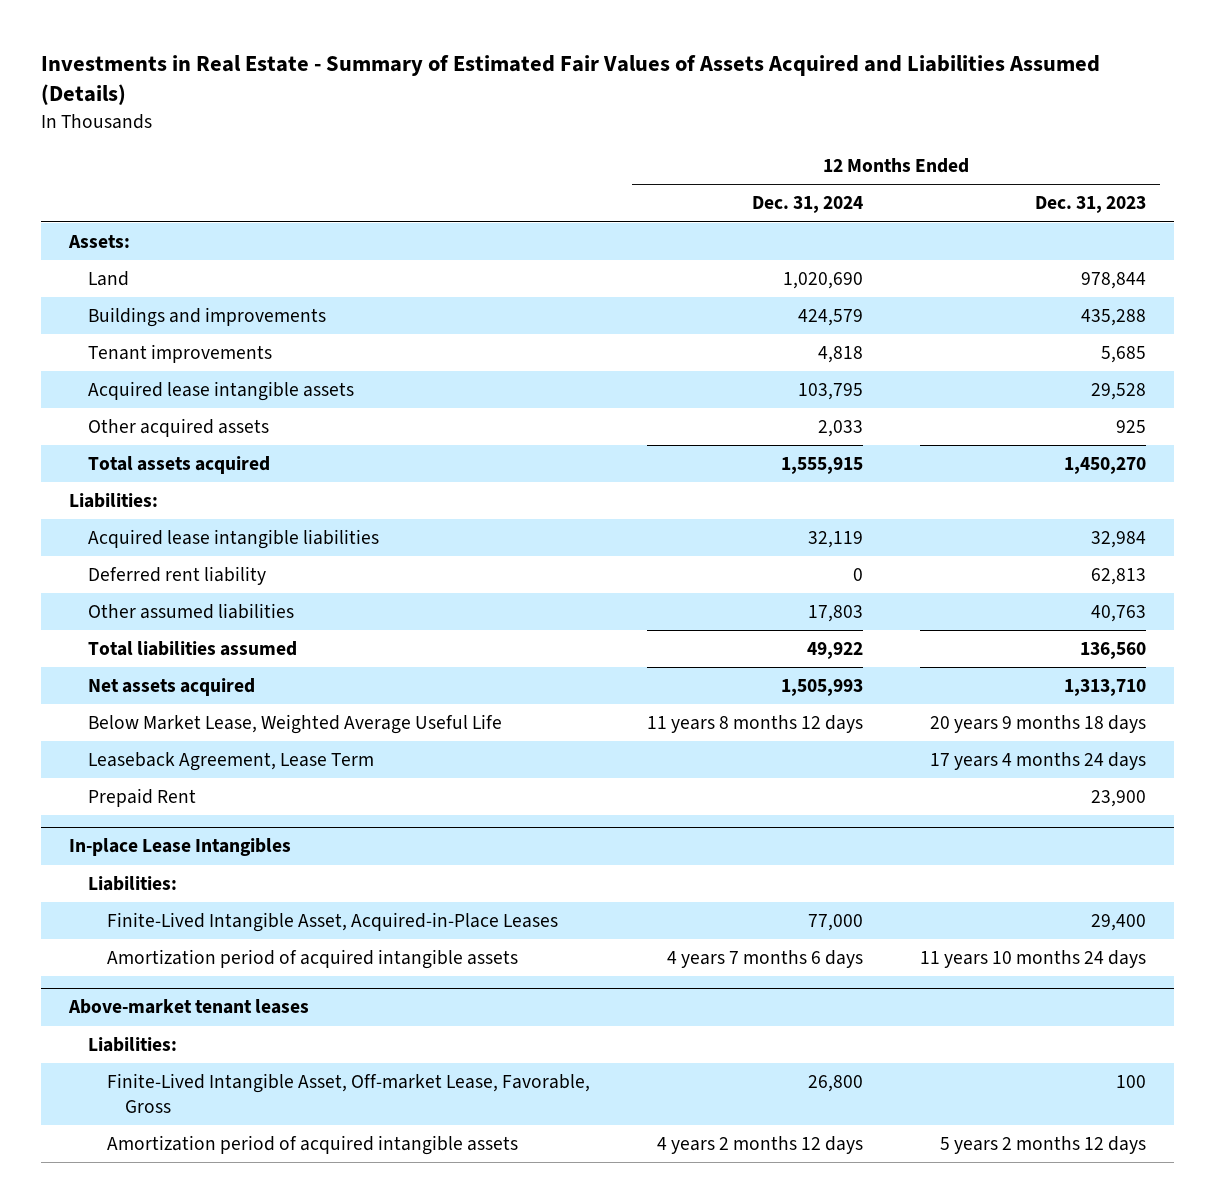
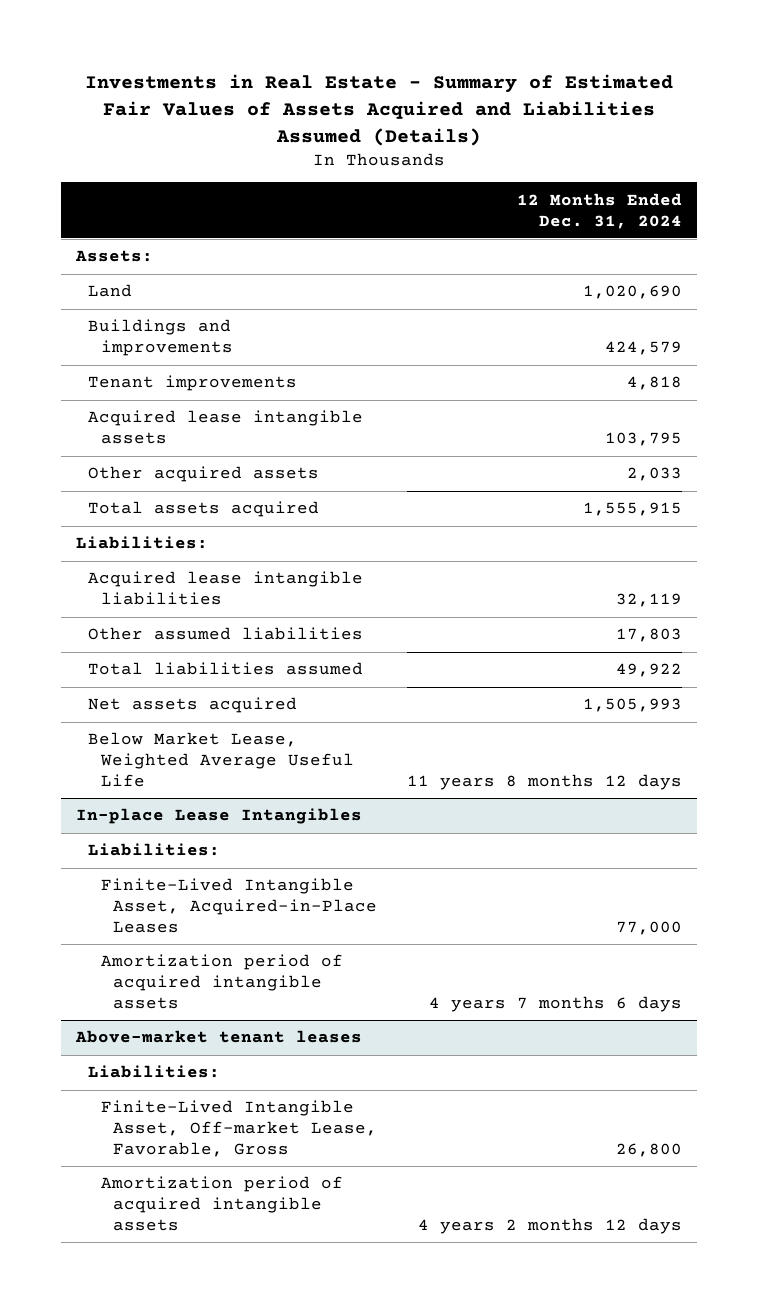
- | 12 Months Ended Dec. 31, 2024 | 12 Months Ended Dec. 31, 2023
+ | 12 Months Ended Dec. 31, 2024
- Deferred rent liability | 0 | 62,813
- Leaseback Agreement, Lease Term | | 17 years 4 months 24 days
- Prepaid Rent | | 23,900

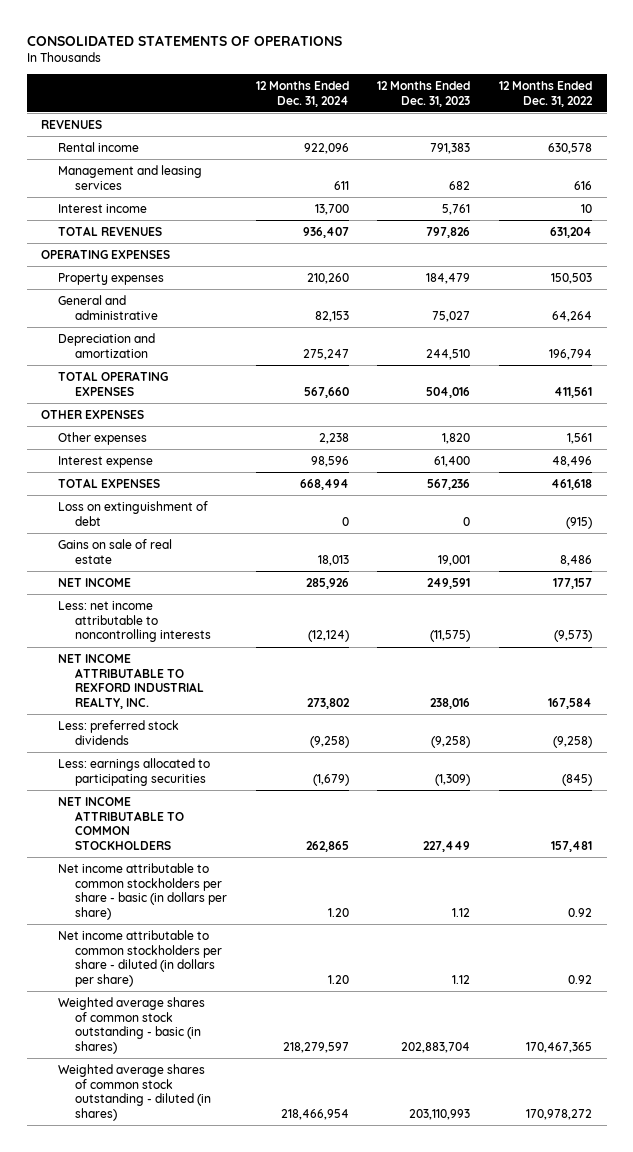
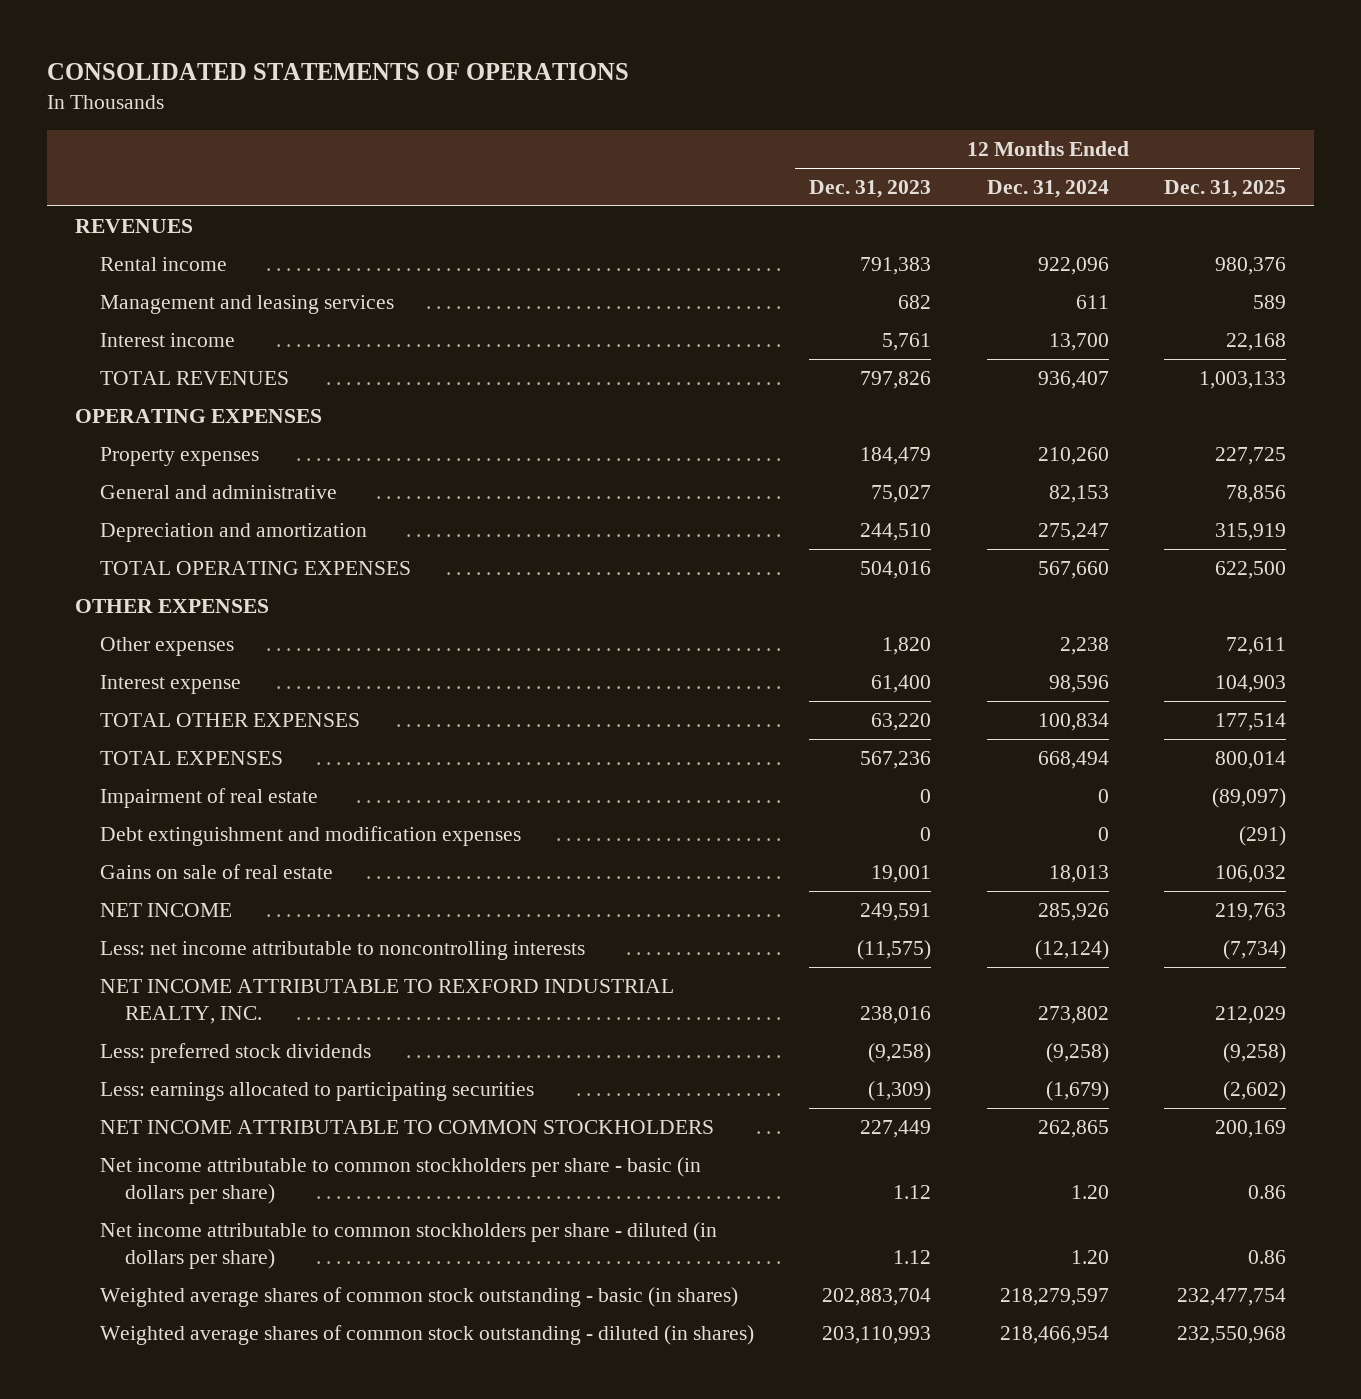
- | 12 Months Ended Dec. 31, 2024 | 12 Months Ended Dec. 31, 2023 | 12 Months Ended Dec. 31, 2022
+ | 12 Months Ended Dec. 31, 2023 | 12 Months Ended Dec. 31, 2024 | 12 Months Ended Dec. 31, 2025
+ TOTAL OTHER EXPENSES | 63,220 | 100,834 | 177,514
- Loss on extinguishment of debt | 0 | 0 | (915)
+ Impairment of real estate | 0 | 0 | (89,097)
+ Debt extinguishment and modification expenses | 0 | 0 | (291)

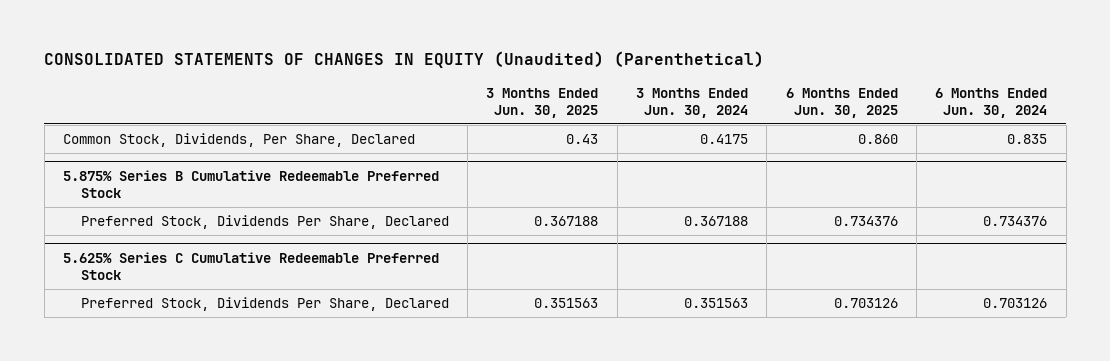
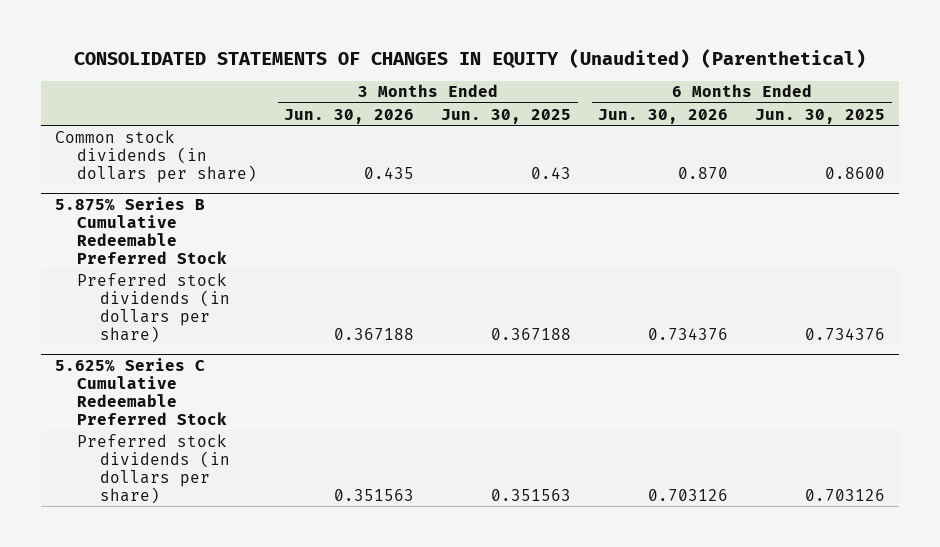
- | 3 Months Ended Jun. 30, 2025 | 3 Months Ended Jun. 30, 2024 | 6 Months Ended Jun. 30, 2025 | 6 Months Ended Jun. 30, 2024
+ | 3 Months Ended Jun. 30, 2026 | 3 Months Ended Jun. 30, 2025 | 6 Months Ended Jun. 30, 2026 | 6 Months Ended Jun. 30, 2025
- Common Stock, Dividends, Per Share, Declared | 0.43 | 0.4175 | 0.860 | 0.835
+ Common stock dividends (in dollars per share) | 0.435 | 0.43 | 0.870 | 0.8600
@ 5.875% Series B Cumulative Redeemable Preferred Stock
- Preferred Stock, Dividends Per Share, Declared | 0.367188 | 0.367188 | 0.734376 | 0.734376
+ Preferred stock dividends (in dollars per share) | 0.367188 | 0.367188 | 0.734376 | 0.734376
@ 5.625% Series C Cumulative Redeemable Preferred Stock
- Preferred Stock, Dividends Per Share, Declared | 0.351563 | 0.351563 | 0.703126 | 0.703126
+ Preferred stock dividends (in dollars per share) | 0.351563 | 0.351563 | 0.703126 | 0.703126

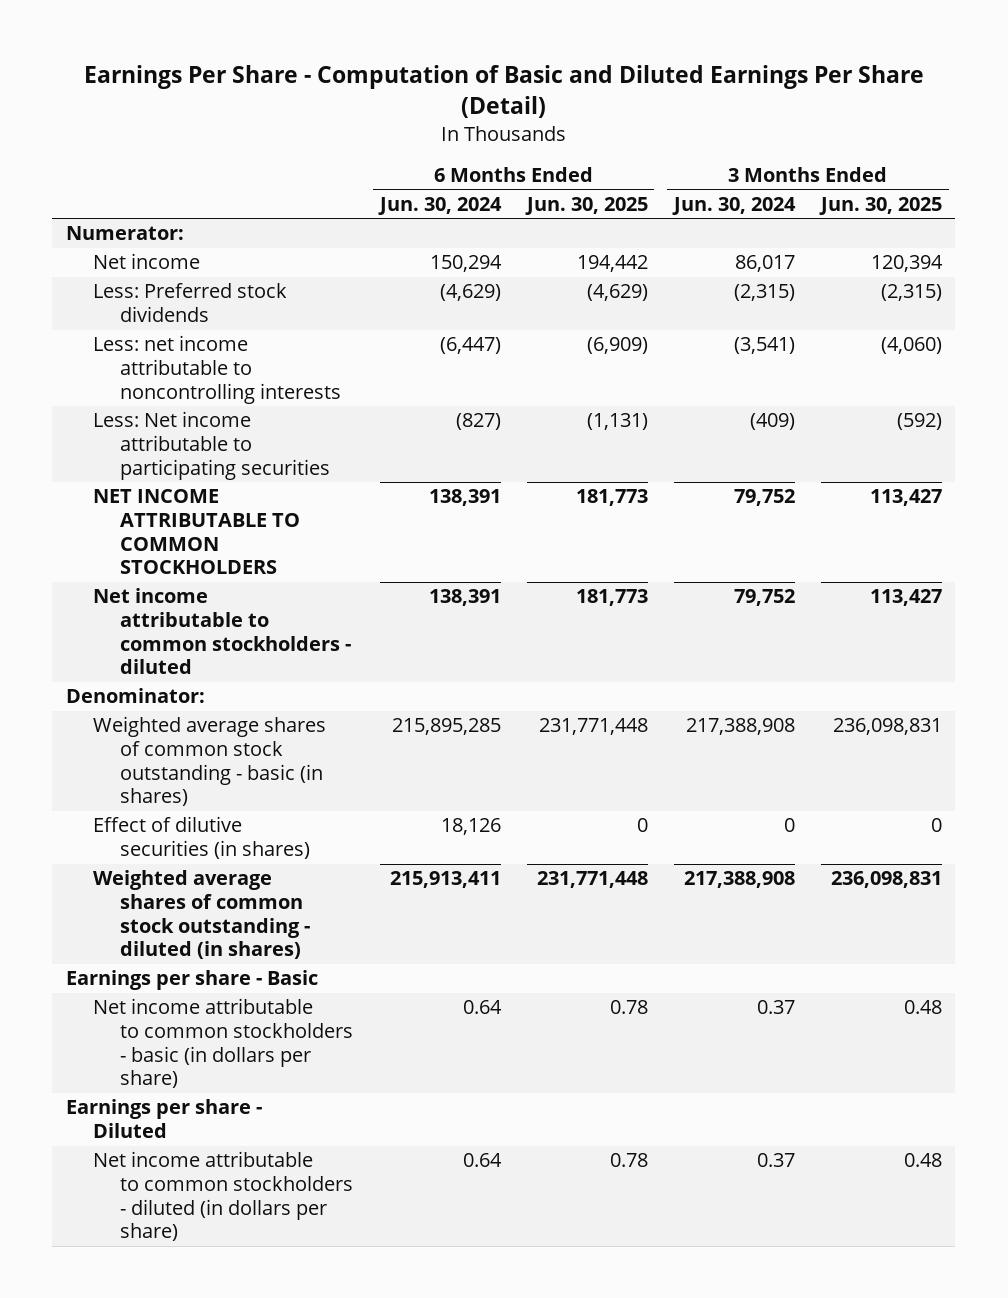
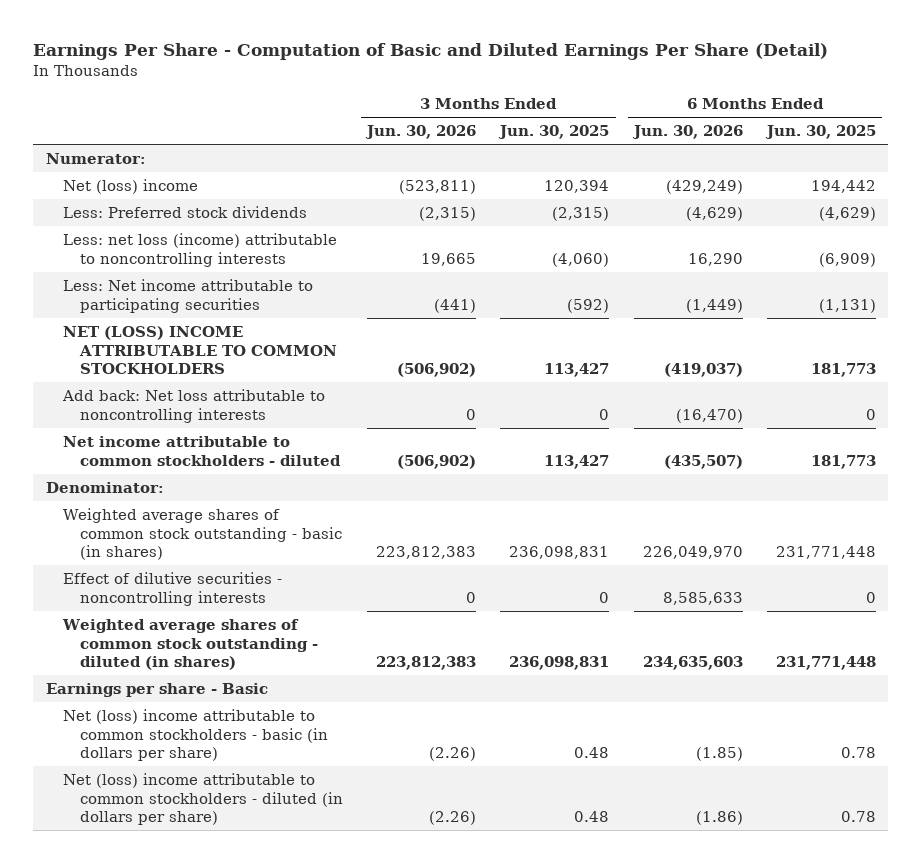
- | 6 Months Ended Jun. 30, 2024 | 6 Months Ended Jun. 30, 2025 | 3 Months Ended Jun. 30, 2024 | 3 Months Ended Jun. 30, 2025
+ | 3 Months Ended Jun. 30, 2026 | 3 Months Ended Jun. 30, 2025 | 6 Months Ended Jun. 30, 2026 | 6 Months Ended Jun. 30, 2025
- Net income | 150,294 | 194,442 | 86,017 | 120,394
+ Net (loss) income | (523,811) | 120,394 | (429,249) | 194,442
- Less: net income attributable to noncontrolling interests | (6,447) | (6,909) | (3,541) | (4,060)
+ Less: net loss (income) attributable to noncontrolling interests | 19,665 | (4,060) | 16,290 | (6,909)
- NET INCOME ATTRIBUTABLE TO COMMON STOCKHOLDERS | 138,391 | 181,773 | 79,752 | 113,427
+ NET (LOSS) INCOME ATTRIBUTABLE TO COMMON STOCKHOLDERS | (506,902) | 113,427 | (419,037) | 181,773
+ Add back: Net loss attributable to noncontrolling interests | 0 | 0 | (16,470) | 0
- Effect of dilutive securities (in shares) | 18,126 | 0 | 0 | 0
+ Effect of dilutive securities - noncontrolling interests | 0 | 0 | 8,585,633 | 0
- Net income attributable to common stockholders - basic (in dollars per share) | 0.64 | 0.78 | 0.37 | 0.48
- Earnings per share - Diluted
- Net income attributable to common stockholders - diluted (in dollars per share) | 0.64 | 0.78 | 0.37 | 0.48
+ Net (loss) income attributable to common stockholders - basic (in dollars per share) | (2.26) | 0.48 | (1.85) | 0.78
+ Net (loss) income attributable to common stockholders - diluted (in dollars per share) | (2.26) | 0.48 | (1.86) | 0.78

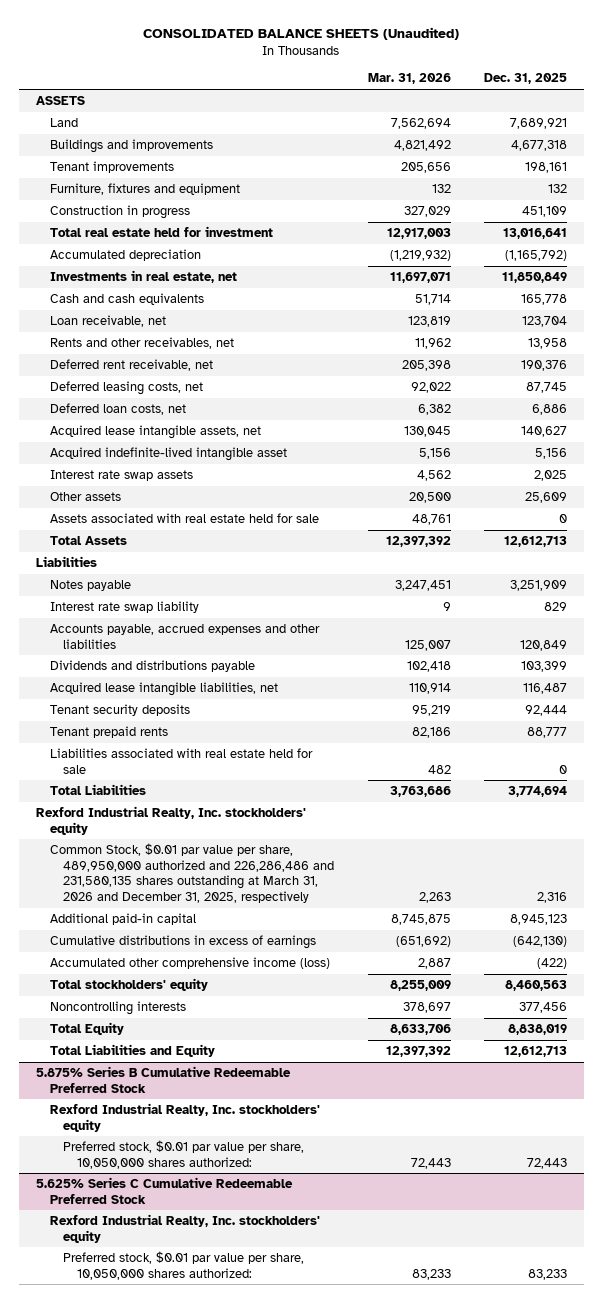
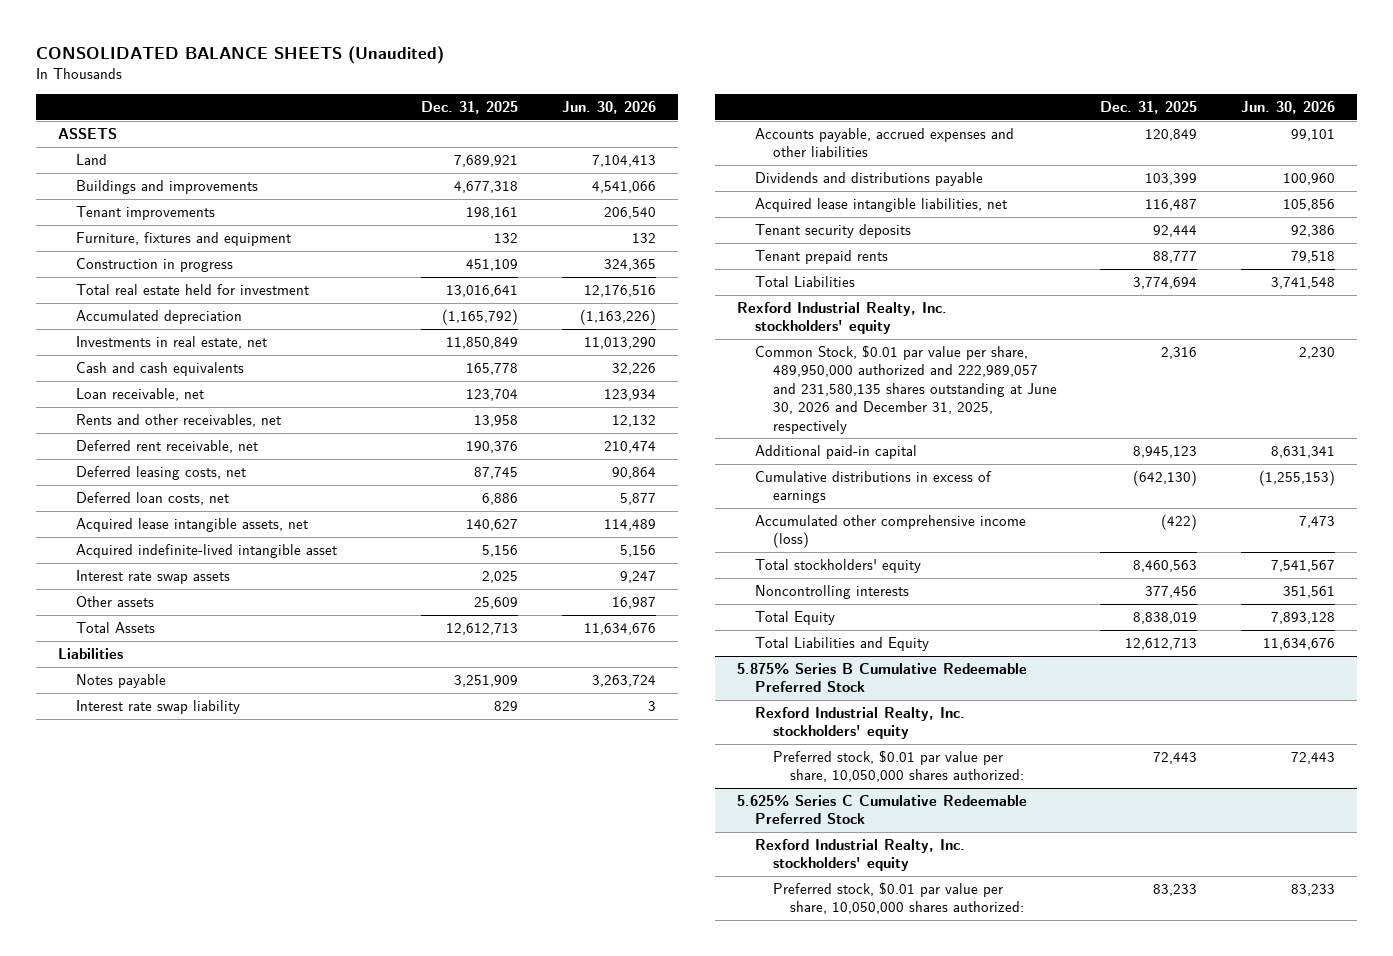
- | Mar. 31, 2026 | Dec. 31, 2025
+ | Dec. 31, 2025 | Jun. 30, 2026
- Assets associated with real estate held for sale | 48,761 | 0
- Liabilities associated with real estate held for sale | 482 | 0
- Common Stock, $0.01 par value per share, 489,950,000 authorized and 226,286,486 and 231,580,135 shares outstanding at March 31, 2026 and December 31, 2025, respectively | 2,263 | 2,316
+ Common Stock, $0.01 par value per share, 489,950,000 authorized and 222,989,057 and 231,580,135 shares outstanding at June 30, 2026 and December 31, 2025, respectively | 2,316 | 2,230

